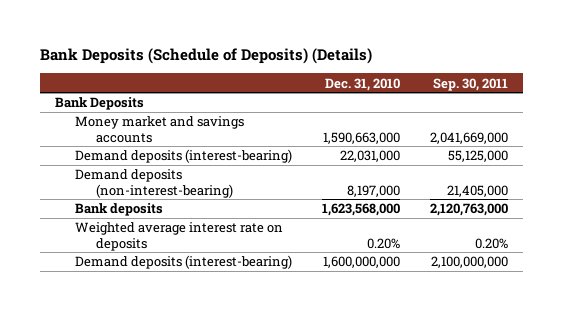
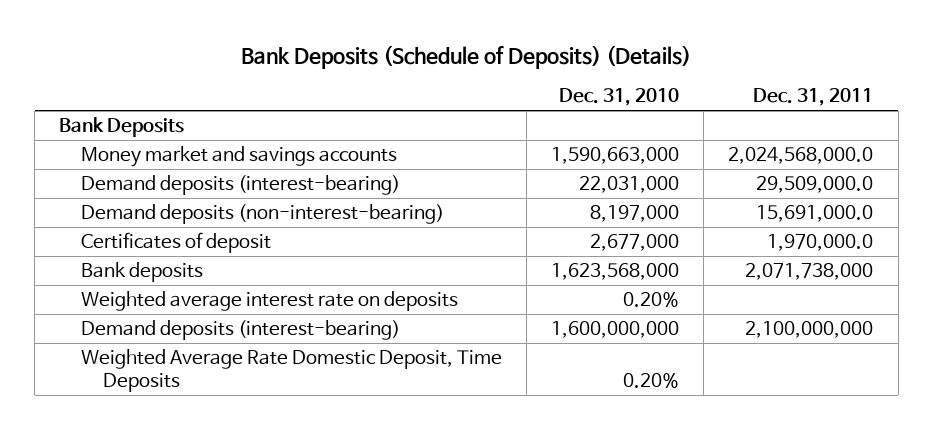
- | Dec. 31, 2010 | Sep. 30, 2011
+ | Dec. 31, 2010 | Dec. 31, 2011
+ Certificates of deposit | 2,677,000 | 1,970,000.0
+ Weighted Average Rate Domestic Deposit, Time Deposits | 0.20% |

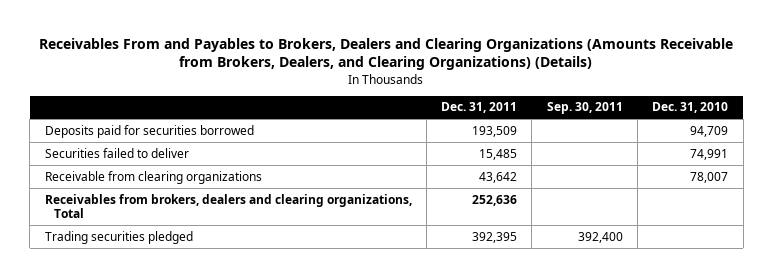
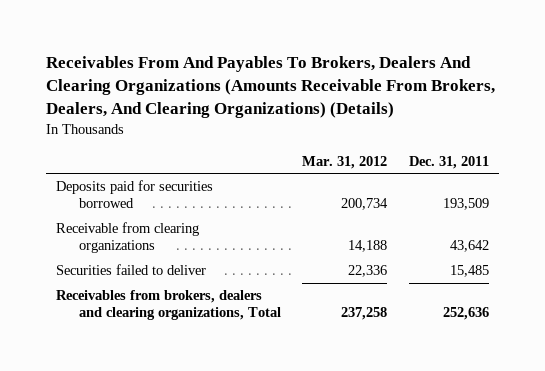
- Receivables From and Payables to Brokers, Dealers and Clearing Organizations (Amounts Receivable from Brokers, Dealers, and Clearing Organizations) (Details)
+ Receivables From And Payables To Brokers, Dealers And Clearing Organizations (Amounts Receivable From Brokers, Dealers, And Clearing Organizations) (Details)
- | Dec. 31, 2011 | Sep. 30, 2011 | Dec. 31, 2010
+ | Mar. 31, 2012 | Dec. 31, 2011
moved down: Securities failed to deliver | 22,336 | 15,485
- Trading securities pledged | 392,395 | 392,400 |

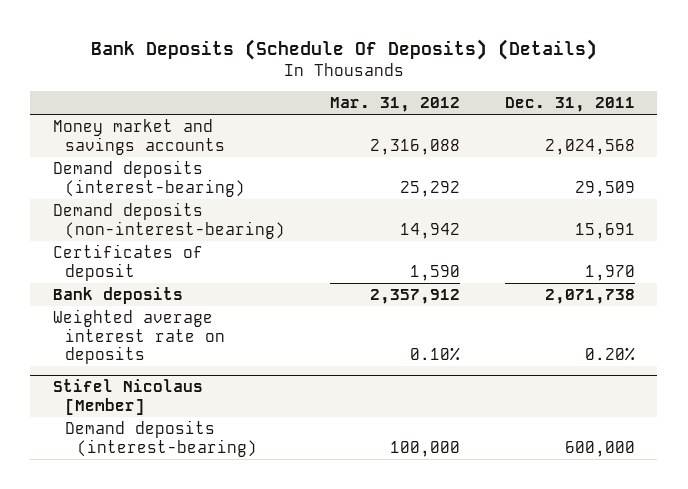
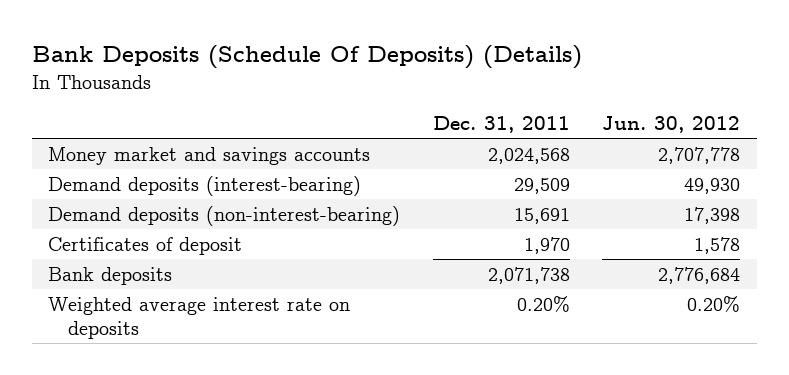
- | Mar. 31, 2012 | Dec. 31, 2011
+ | Dec. 31, 2011 | Jun. 30, 2012
- Stifel Nicolaus [Member]
- Demand deposits (interest-bearing) | 100,000 | 600,000

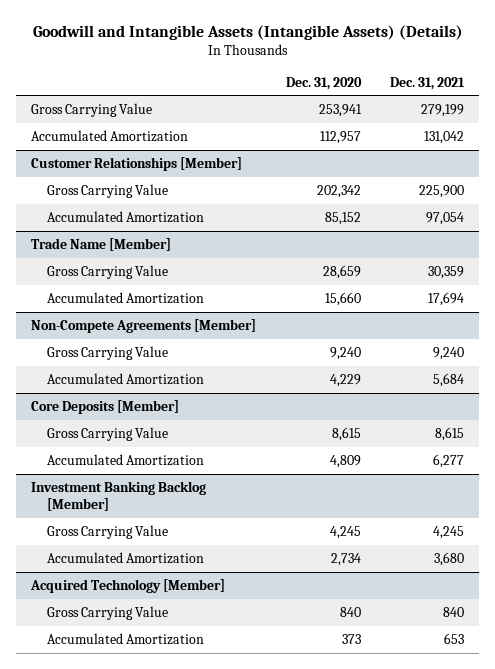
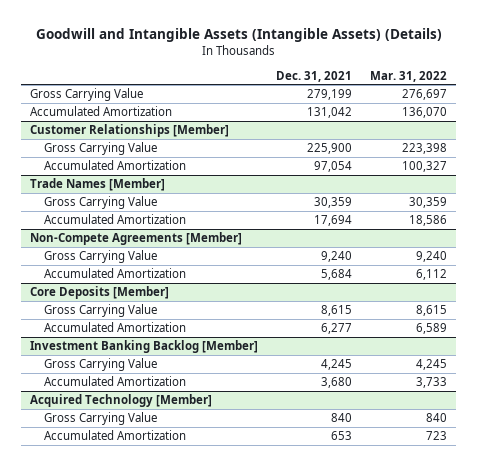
- | Dec. 31, 2020 | Dec. 31, 2021
+ | Dec. 31, 2021 | Mar. 31, 2022
- Trade Name [Member]
+ Trade Names [Member]

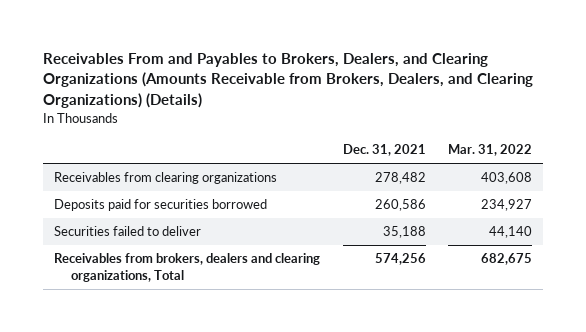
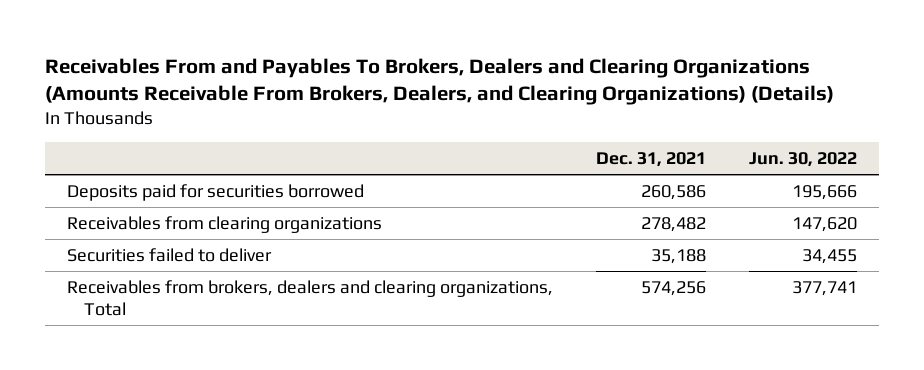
- Receivables From and Payables to Brokers, Dealers, and Clearing Organizations (Amounts Receivable from Brokers, Dealers, and Clearing Organizations) (Details)
+ Receivables From and Payables To Brokers, Dealers and Clearing Organizations (Amounts Receivable From Brokers, Dealers, and Clearing Organizations) (Details)
- | Dec. 31, 2021 | Mar. 31, 2022
+ | Dec. 31, 2021 | Jun. 30, 2022
moved down: Receivables from clearing organizations | 278,482 | 147,620

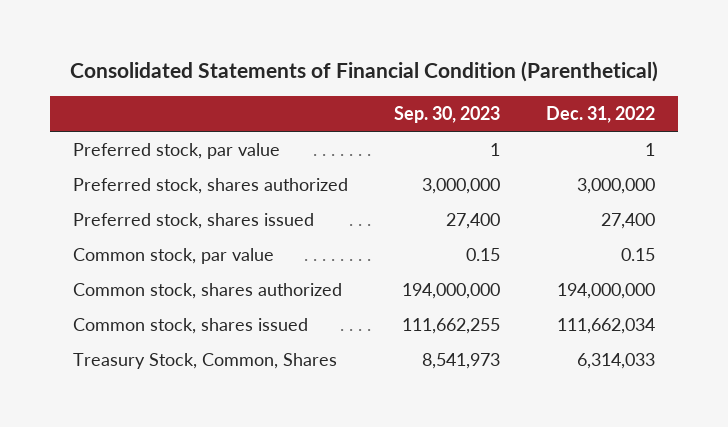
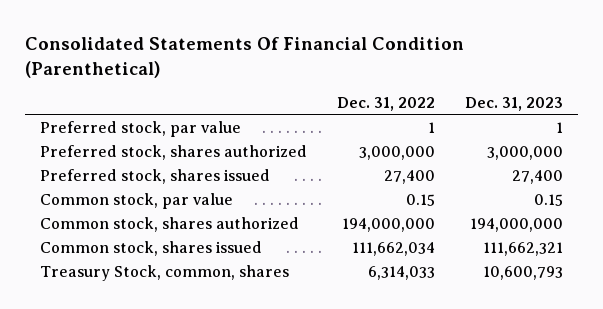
- Consolidated Statements of Financial Condition (Parenthetical)
+ Consolidated Statements Of Financial Condition (Parenthetical)
- | Sep. 30, 2023 | Dec. 31, 2022
+ | Dec. 31, 2022 | Dec. 31, 2023
- Treasury Stock, Common, Shares | 8,541,973 | 6,314,033
+ Treasury Stock, common, shares | 6,314,033 | 10,600,793

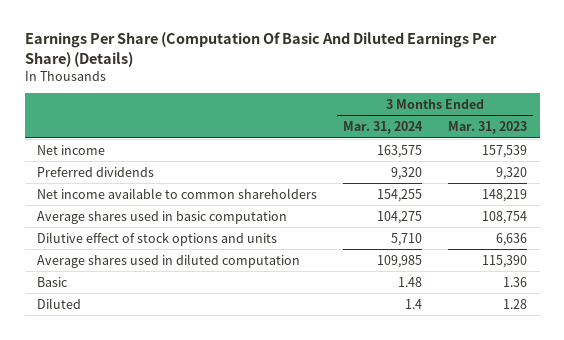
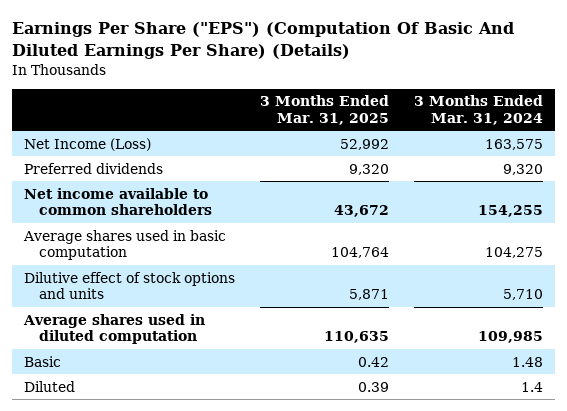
- Earnings Per Share (Computation Of Basic And Diluted Earnings Per Share) (Details)
+ Earnings Per Share ("EPS") (Computation Of Basic And Diluted Earnings Per Share) (Details)
- | 3 Months Ended Mar. 31, 2024 | 3 Months Ended Mar. 31, 2023
+ | 3 Months Ended Mar. 31, 2025 | 3 Months Ended Mar. 31, 2024
- Net income | 163,575 | 157,539
+ Net Income (Loss) | 52,992 | 163,575

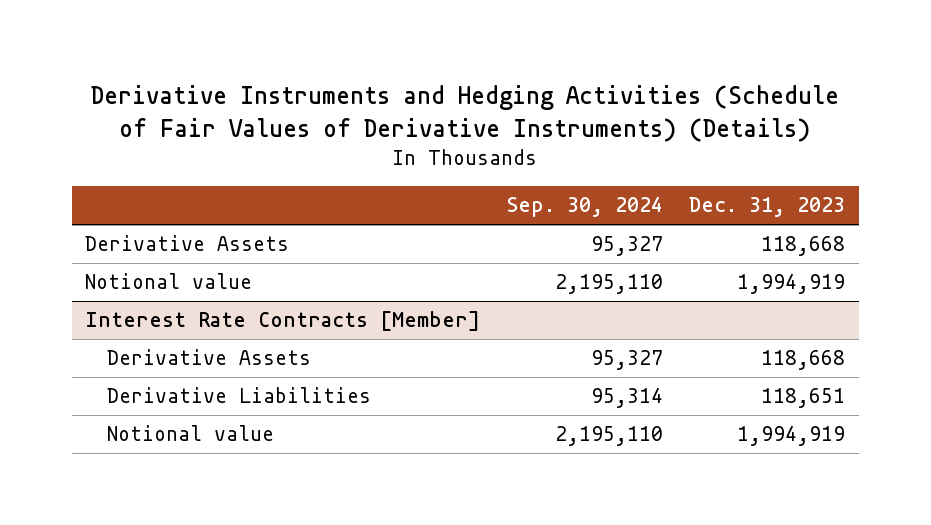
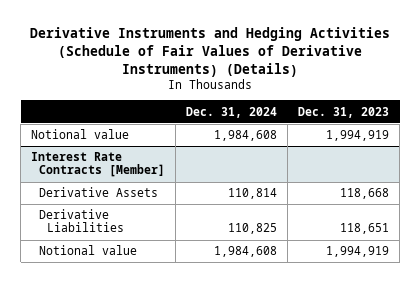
- | Sep. 30, 2024 | Dec. 31, 2023
+ | Dec. 31, 2024 | Dec. 31, 2023
- Derivative Assets | 95,327 | 118,668

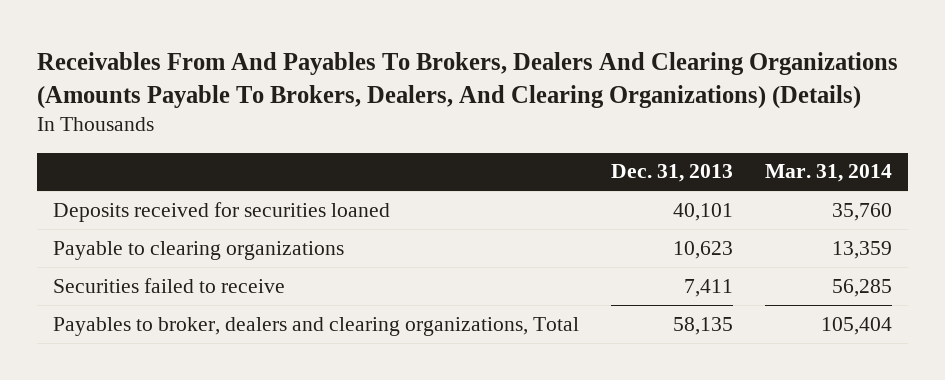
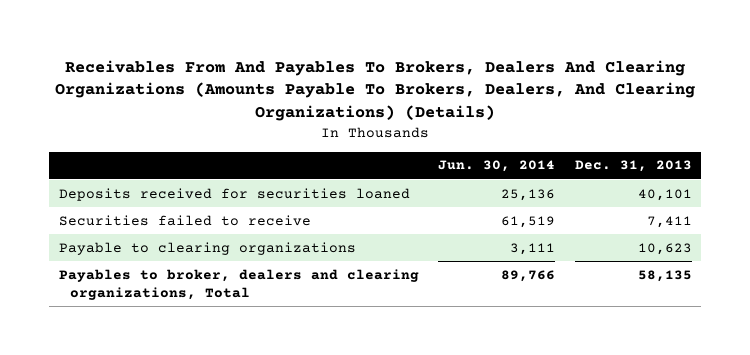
- | Dec. 31, 2013 | Mar. 31, 2014
+ | Jun. 30, 2014 | Dec. 31, 2013
moved down: Payable to clearing organizations | 3,111 | 10,623

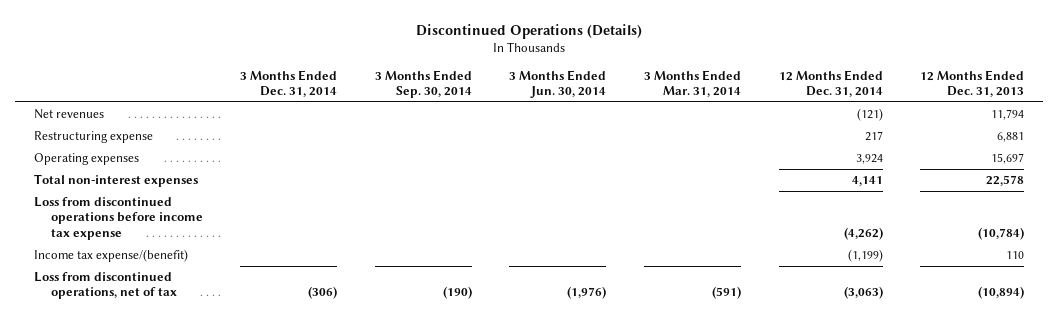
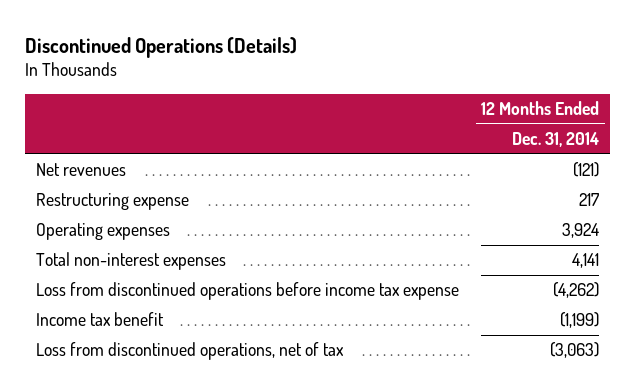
- | 3 Months Ended Dec. 31, 2014 | 3 Months Ended Sep. 30, 2014 | 3 Months Ended Jun. 30, 2014 | 3 Months Ended Mar. 31, 2014 | 12 Months Ended Dec. 31, 2014 | 12 Months Ended Dec. 31, 2013
+ | 12 Months Ended Dec. 31, 2014
- Income tax expense/(benefit) | | | | | (1,199) | 110
+ Income tax benefit | (1,199)

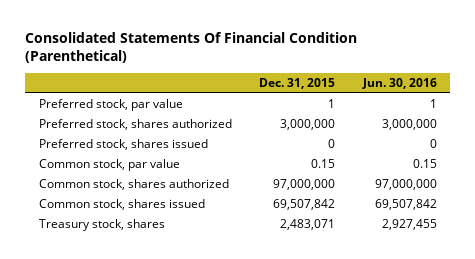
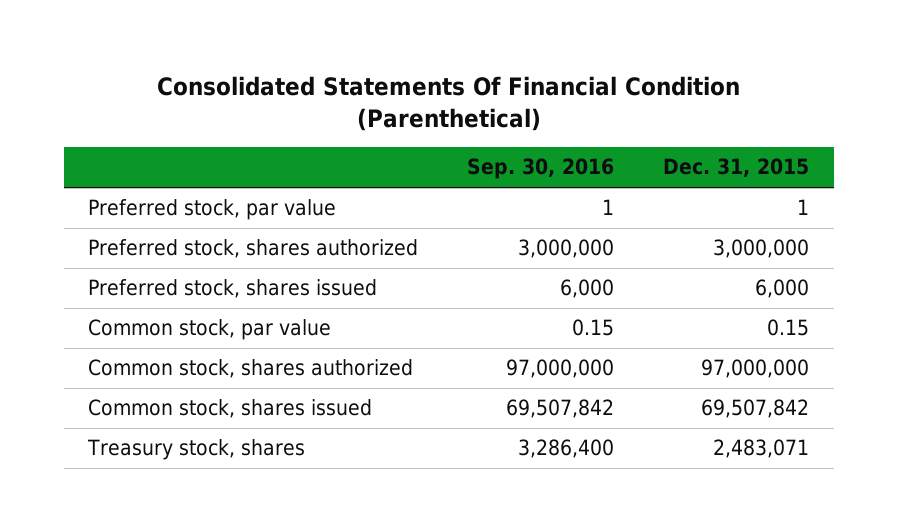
- | Dec. 31, 2015 | Jun. 30, 2016
+ | Sep. 30, 2016 | Dec. 31, 2015
- Preferred stock, shares issued | 0 | 0
+ Preferred stock, shares issued | 6,000 | 6,000

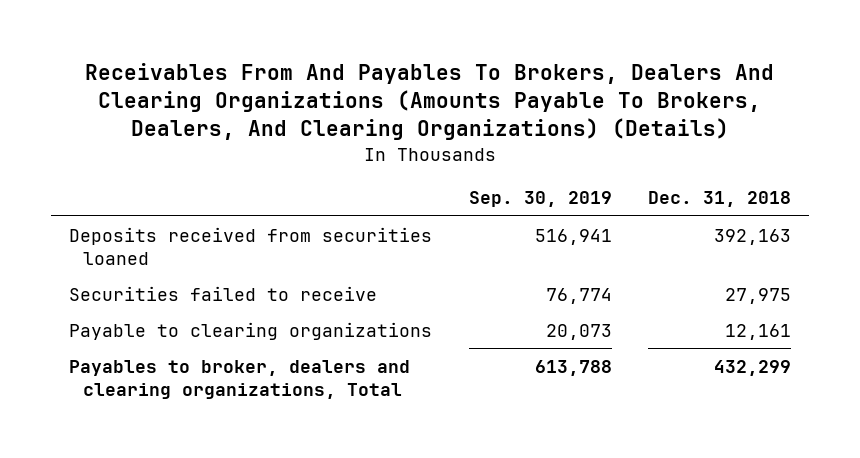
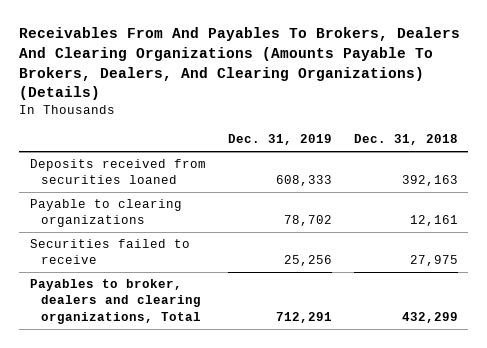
- | Sep. 30, 2019 | Dec. 31, 2018
+ | Dec. 31, 2019 | Dec. 31, 2018
moved down: Securities failed to receive | 25,256 | 27,975

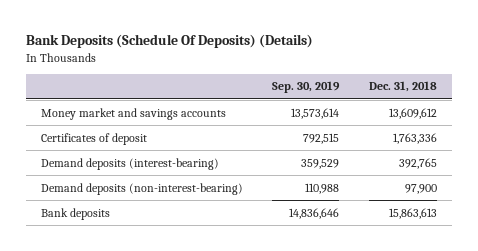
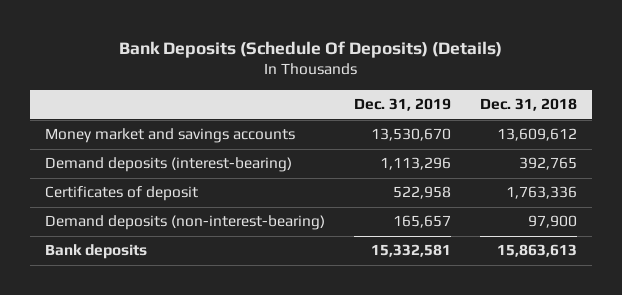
- | Sep. 30, 2019 | Dec. 31, 2018
+ | Dec. 31, 2019 | Dec. 31, 2018
moved down: Certificates of deposit | 522,958 | 1,763,336

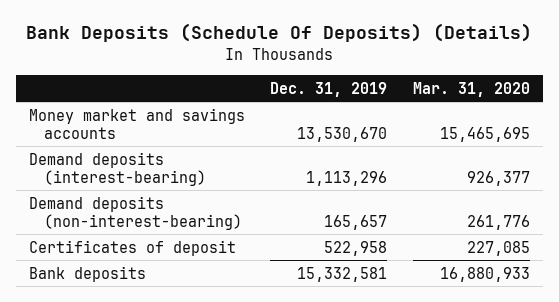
- | Dec. 31, 2019 | Dec. 31, 2018
+ | Dec. 31, 2019 | Mar. 31, 2020
moved down: Certificates of deposit | 522,958 | 227,085

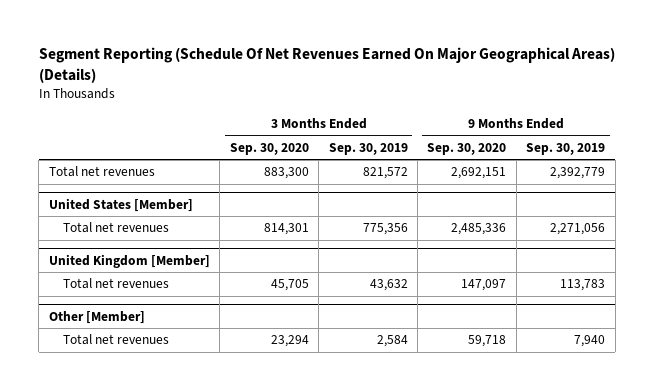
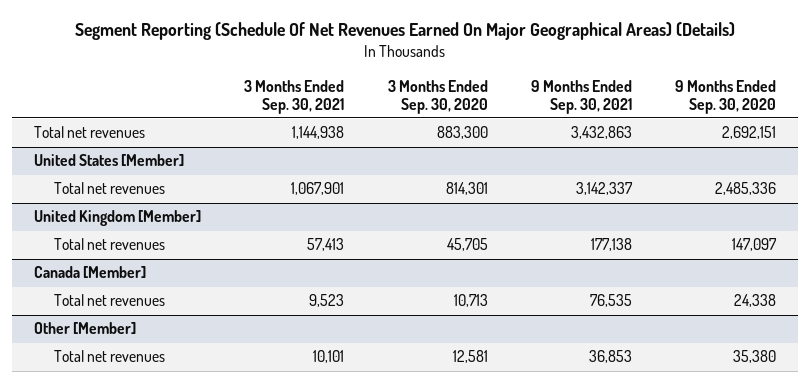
- | 3 Months Ended Sep. 30, 2020 | 3 Months Ended Sep. 30, 2019 | 9 Months Ended Sep. 30, 2020 | 9 Months Ended Sep. 30, 2019
+ | 3 Months Ended Sep. 30, 2021 | 3 Months Ended Sep. 30, 2020 | 9 Months Ended Sep. 30, 2021 | 9 Months Ended Sep. 30, 2020
+ Canada [Member]
+ Total net revenues | 9,523 | 10,713 | 76,535 | 24,338
@ Other [Member]
- Total net revenues | 23,294 | 2,584 | 59,718 | 7,940
+ Total net revenues | 10,101 | 12,581 | 36,853 | 35,380

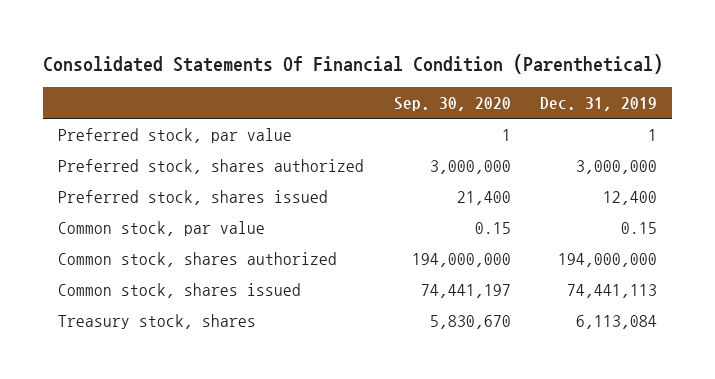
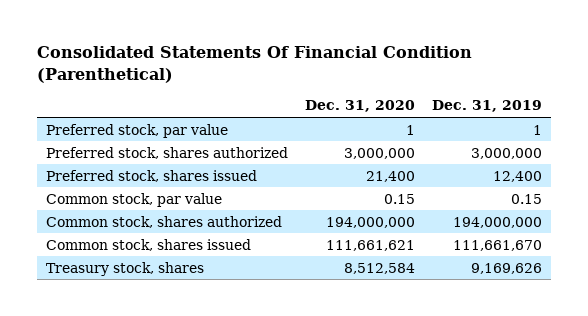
- | Sep. 30, 2020 | Dec. 31, 2019
+ | Dec. 31, 2020 | Dec. 31, 2019
- Common stock, shares issued | 74,441,197 | 74,441,113
- Treasury stock, shares | 5,830,670 | 6,113,084
+ Common stock, shares issued | 111,661,621 | 111,661,670
+ Treasury stock, shares | 8,512,584 | 9,169,626

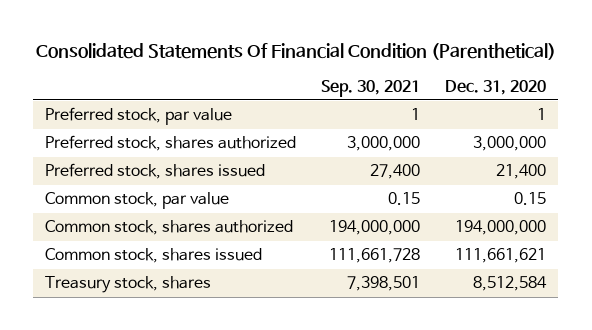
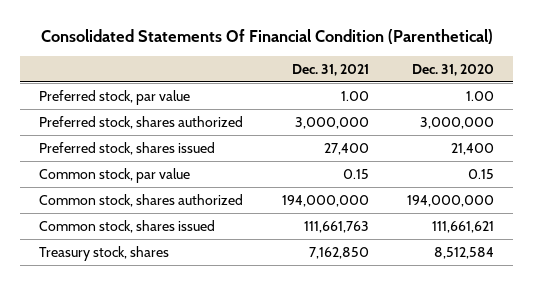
- | Sep. 30, 2021 | Dec. 31, 2020
+ | Dec. 31, 2021 | Dec. 31, 2020
- Preferred stock, par value | 1 | 1
+ Preferred stock, par value | 1.00 | 1.00

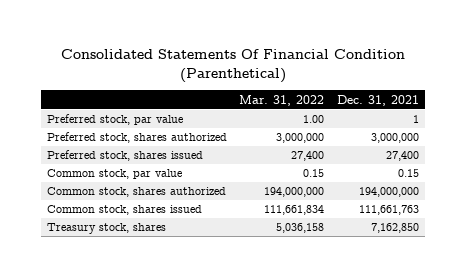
- | Dec. 31, 2021 | Dec. 31, 2020
+ | Mar. 31, 2022 | Dec. 31, 2021
- Preferred stock, par value | 1.00 | 1.00
+ Preferred stock, par value | 1.00 | 1

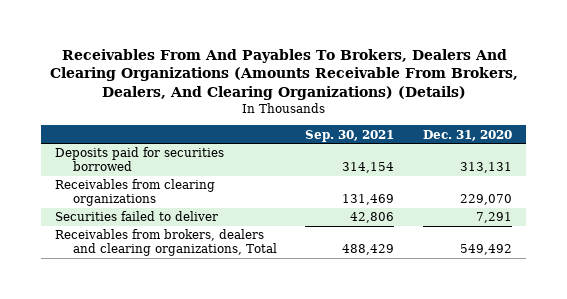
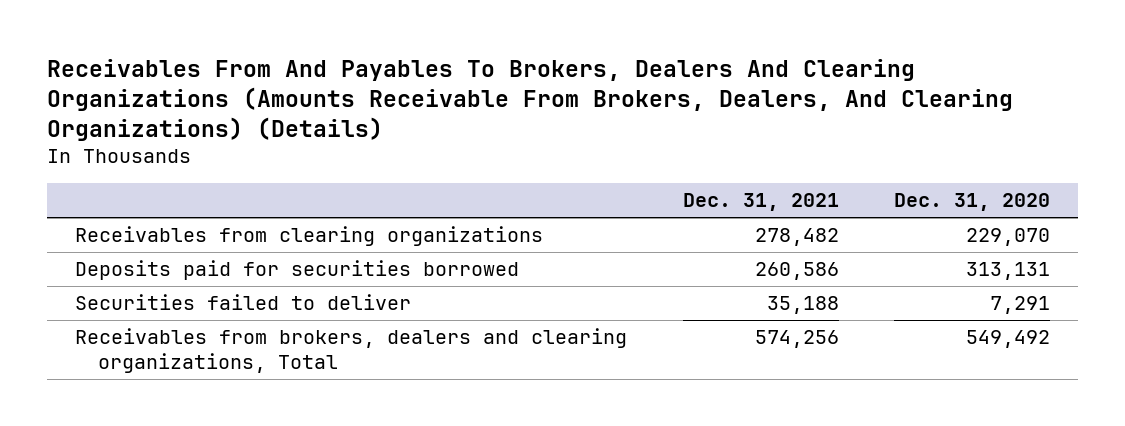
- | Sep. 30, 2021 | Dec. 31, 2020
+ | Dec. 31, 2021 | Dec. 31, 2020
moved down: Deposits paid for securities borrowed | 260,586 | 313,131

